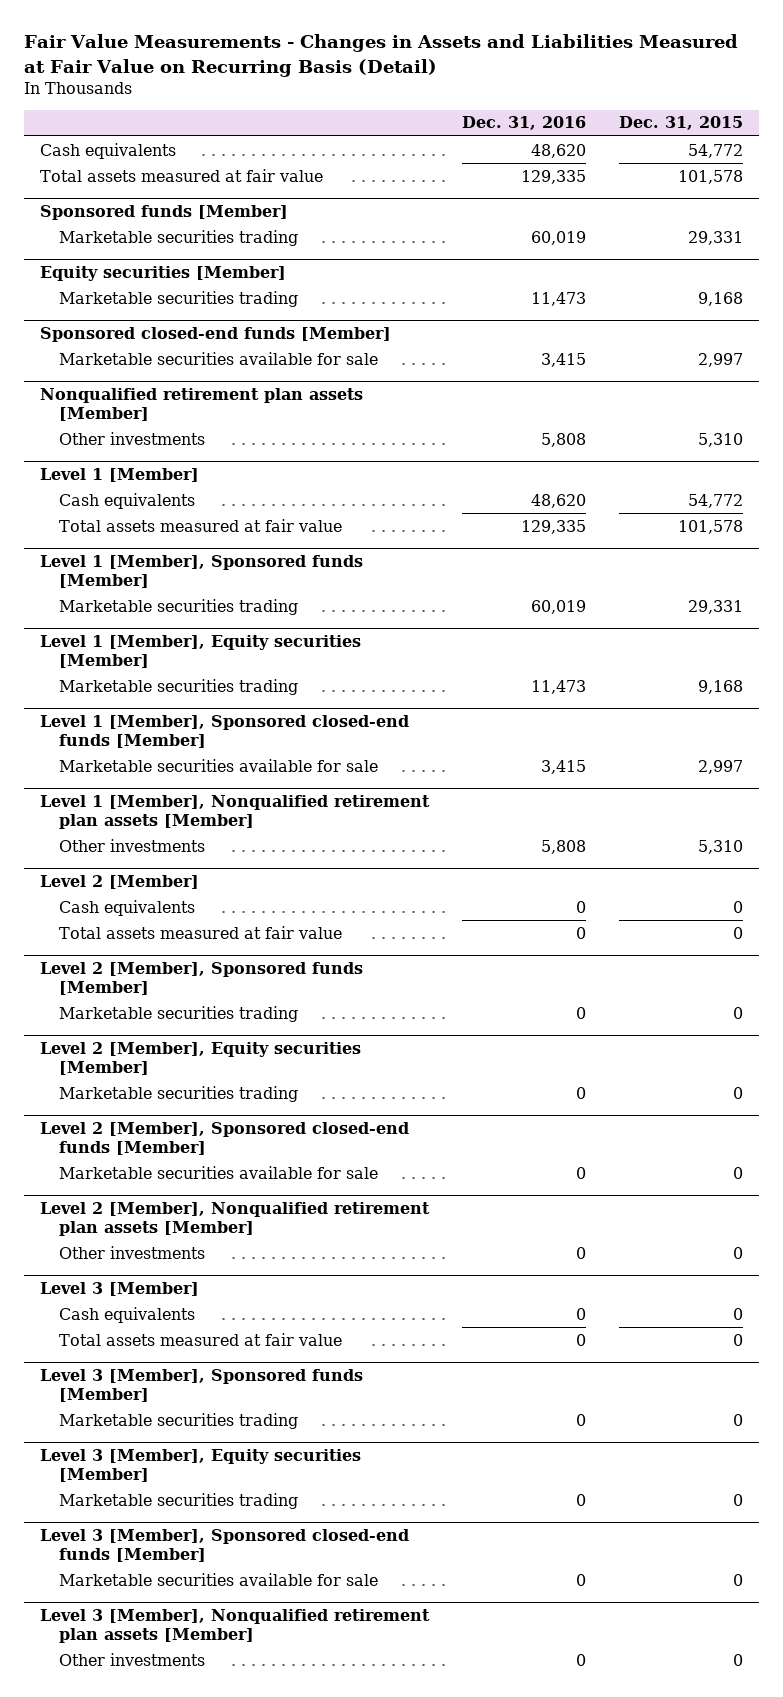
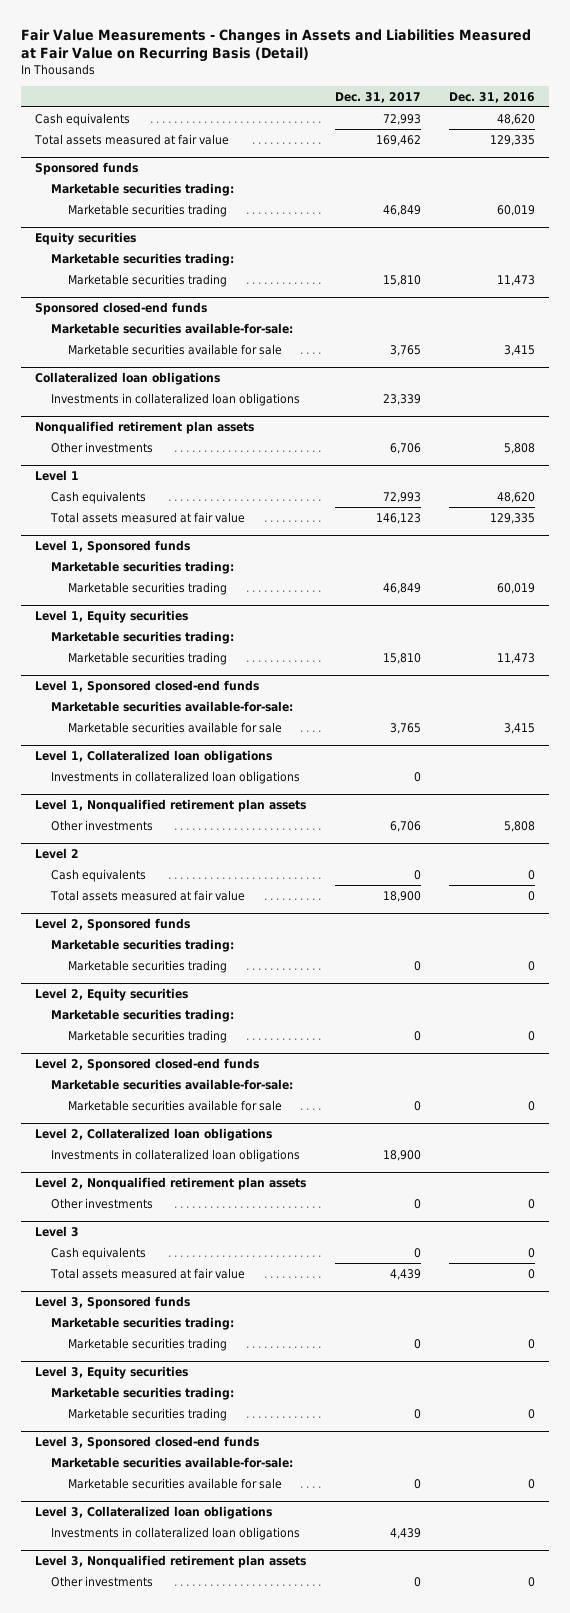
- | Dec. 31, 2016 | Dec. 31, 2015
+ | Dec. 31, 2017 | Dec. 31, 2016
- Sponsored funds [Member]
+ Sponsored funds
+ Marketable securities trading:
- Equity securities [Member]
+ Equity securities
+ Marketable securities trading:
- Sponsored closed-end funds [Member]
+ Sponsored closed-end funds
+ Marketable securities available-for-sale:
- Nonqualified retirement plan assets [Member]
+ Collateralized loan obligations
+ Investments in collateralized loan obligations | 23,339 |
+ Nonqualified retirement plan assets
- Level 1 [Member]
+ Level 1
- Level 1 [Member], Sponsored funds [Member]
+ Level 1, Sponsored funds
+ Marketable securities trading:
- Level 1 [Member], Equity securities [Member]
+ Level 1, Equity securities
+ Marketable securities trading:
- Level 1 [Member], Sponsored closed-end funds [Member]
+ Level 1, Sponsored closed-end funds
+ Marketable securities available-for-sale:
- Level 1 [Member], Nonqualified retirement plan assets [Member]
+ Level 1, Collateralized loan obligations
+ Investments in collateralized loan obligations | 0 |
+ Level 1, Nonqualified retirement plan assets
- Level 2 [Member]
+ Level 2
- Level 2 [Member], Sponsored funds [Member]
+ Level 2, Sponsored funds
+ Marketable securities trading:
- Level 2 [Member], Equity securities [Member]
+ Level 2, Equity securities
+ Marketable securities trading:
- Level 2 [Member], Sponsored closed-end funds [Member]
+ Level 2, Sponsored closed-end funds
+ Marketable securities available-for-sale:
- Level 2 [Member], Nonqualified retirement plan assets [Member]
+ Level 2, Collateralized loan obligations
+ Investments in collateralized loan obligations | 18,900 |
+ Level 2, Nonqualified retirement plan assets
- Level 3 [Member]
+ Level 3
- Level 3 [Member], Sponsored funds [Member]
+ Level 3, Sponsored funds
+ Marketable securities trading:
- Level 3 [Member], Equity securities [Member]
+ Level 3, Equity securities
+ Marketable securities trading:
- Level 3 [Member], Sponsored closed-end funds [Member]
+ Level 3, Sponsored closed-end funds
+ Marketable securities available-for-sale:
- Level 3 [Member], Nonqualified retirement plan assets [Member]
+ Level 3, Collateralized loan obligations
+ Investments in collateralized loan obligations | 4,439 |
+ Level 3, Nonqualified retirement plan assets

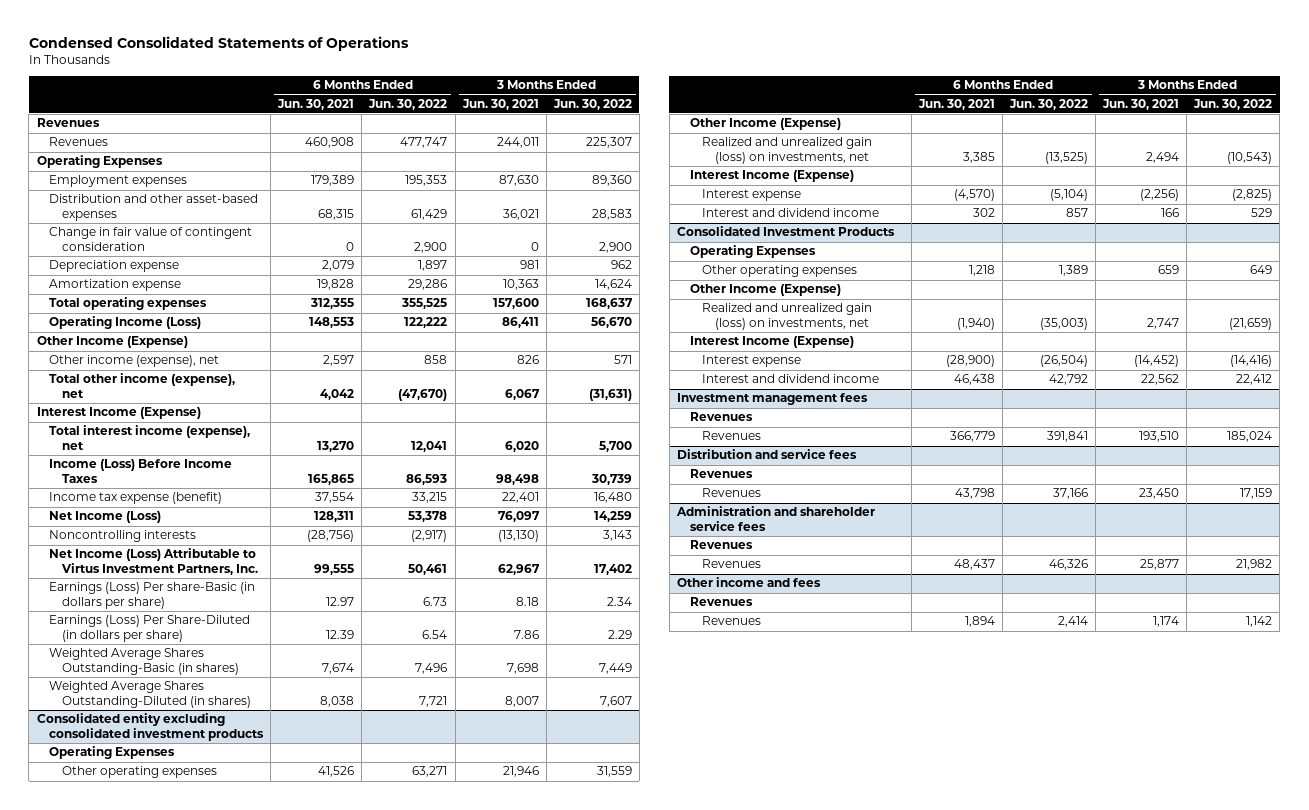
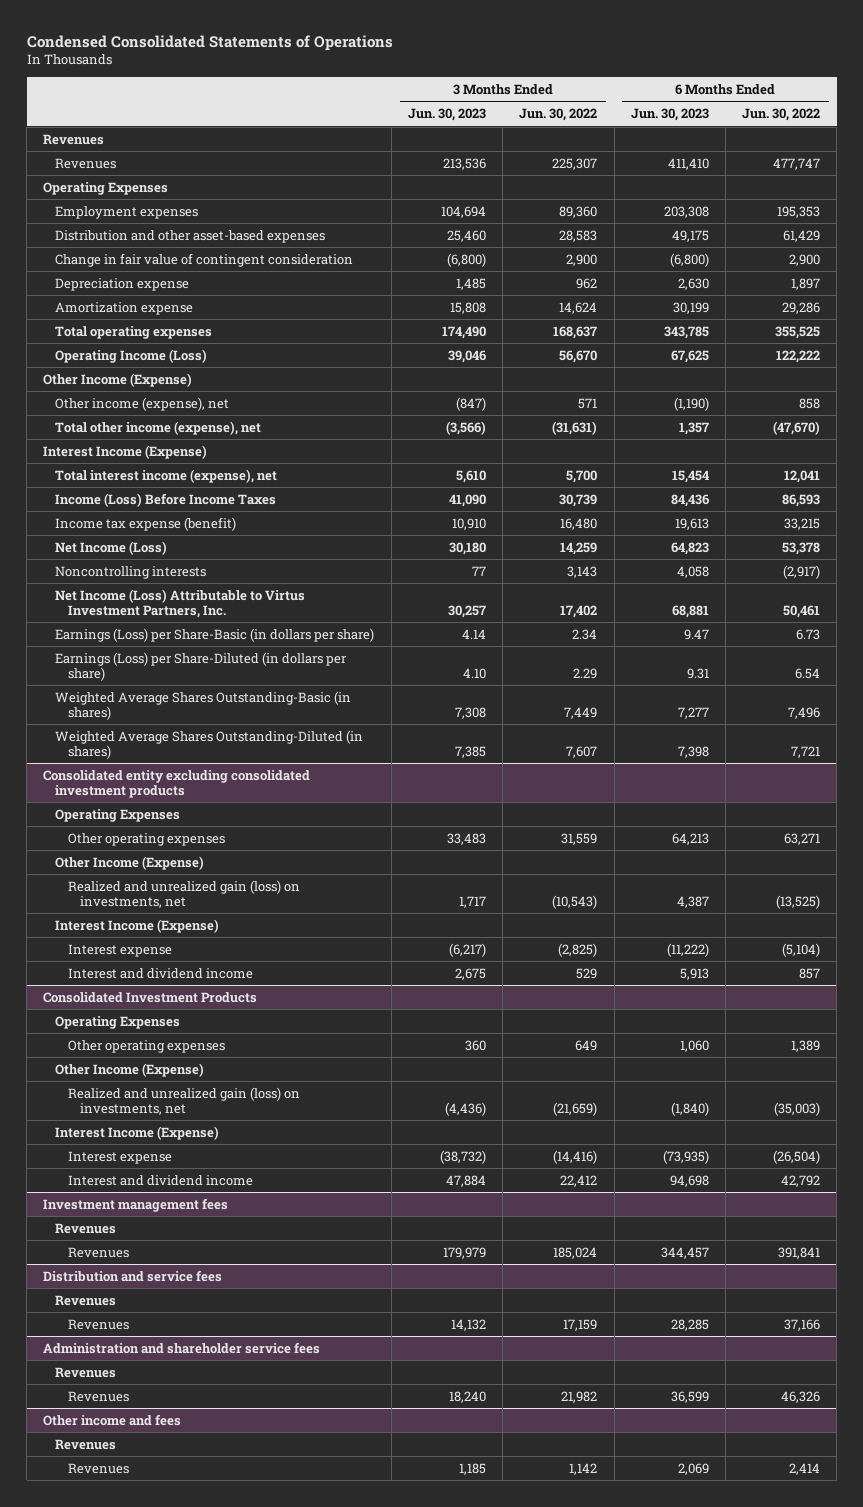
- | 6 Months Ended Jun. 30, 2021 | 6 Months Ended Jun. 30, 2022 | 3 Months Ended Jun. 30, 2021 | 3 Months Ended Jun. 30, 2022
+ | 3 Months Ended Jun. 30, 2023 | 3 Months Ended Jun. 30, 2022 | 6 Months Ended Jun. 30, 2023 | 6 Months Ended Jun. 30, 2022
- Earnings (Loss) Per share-Basic (in dollars per share) | 12.97 | 6.73 | 8.18 | 2.34
- Earnings (Loss) Per Share-Diluted (in dollars per share) | 12.39 | 6.54 | 7.86 | 2.29
+ Earnings (Loss) per Share-Basic (in dollars per share) | 4.14 | 2.34 | 9.47 | 6.73
+ Earnings (Loss) per Share-Diluted (in dollars per share) | 4.10 | 2.29 | 9.31 | 6.54

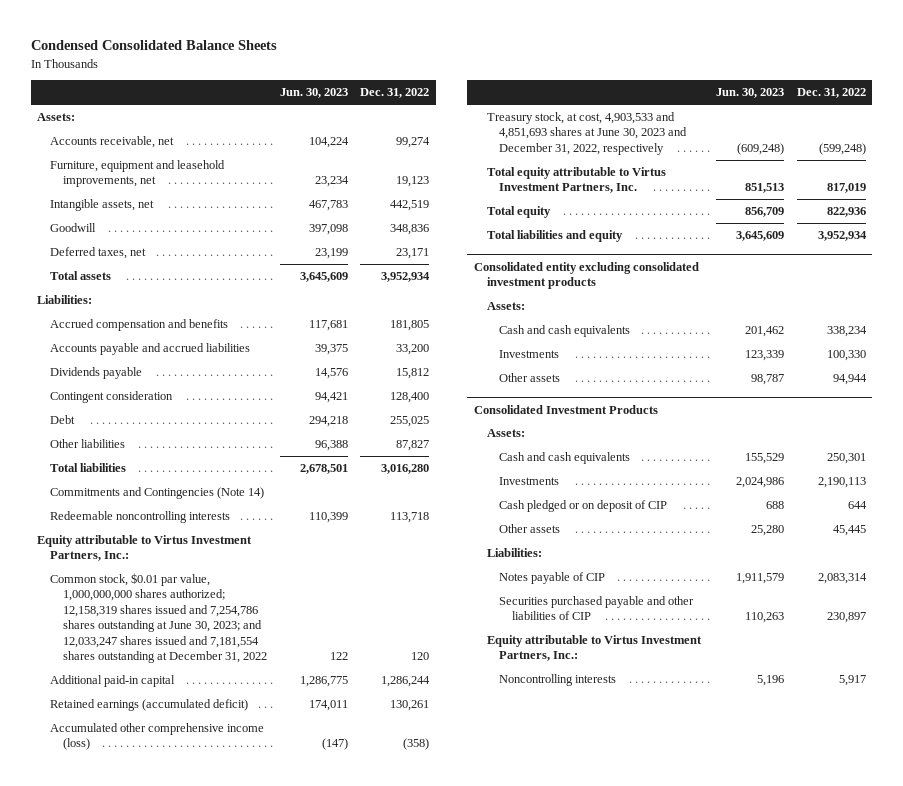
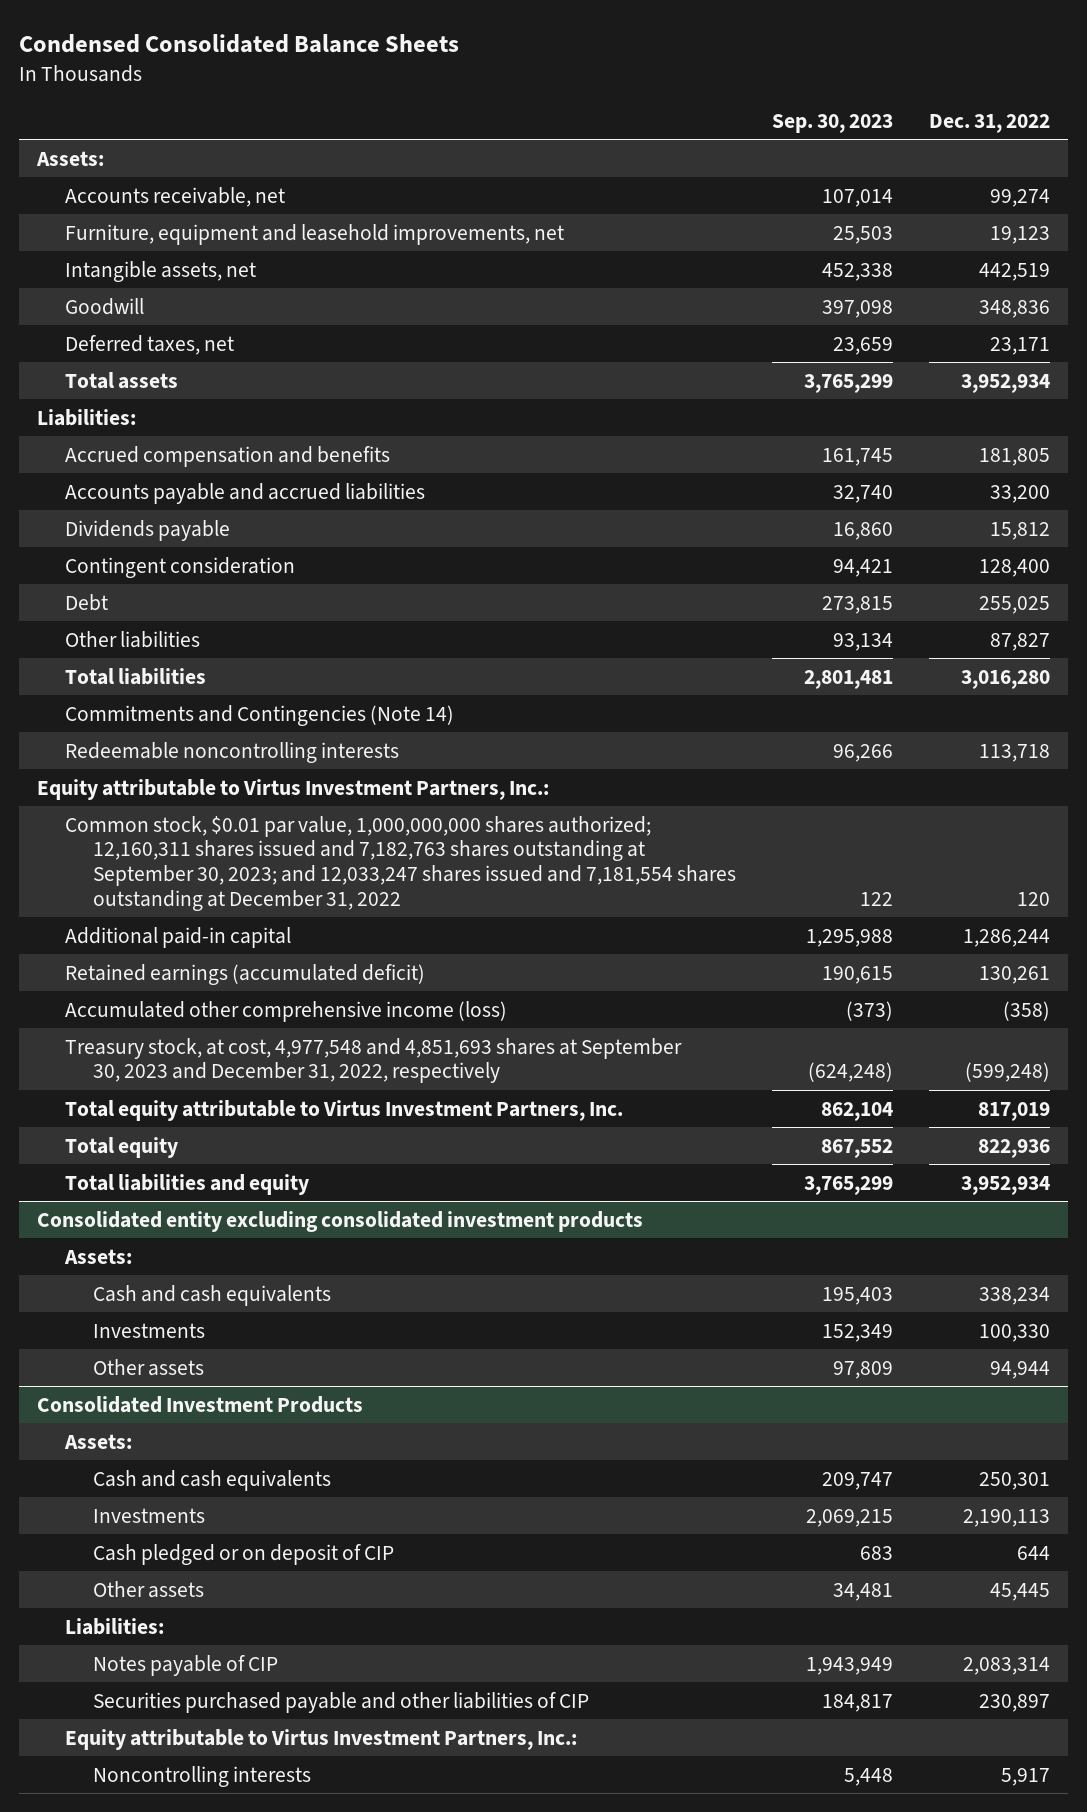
- | Jun. 30, 2023 | Dec. 31, 2022
+ | Sep. 30, 2023 | Dec. 31, 2022
- Common stock, $0.01 par value, 1,000,000,000 shares authorized; 12,158,319 shares issued and 7,254,786 shares outstanding at June 30, 2023; and 12,033,247 shares issued and 7,181,554 shares outstanding at December 31, 2022 | 122 | 120
+ Common stock, $0.01 par value, 1,000,000,000 shares authorized; 12,160,311 shares issued and 7,182,763 shares outstanding at September 30, 2023; and 12,033,247 shares issued and 7,181,554 shares outstanding at December 31, 2022 | 122 | 120
- Treasury stock, at cost, 4,903,533 and 4,851,693 shares at June 30, 2023 and December 31, 2022, respectively | (609,248) | (599,248)
+ Treasury stock, at cost, 4,977,548 and 4,851,693 shares at September 30, 2023 and December 31, 2022, respectively | (624,248) | (599,248)

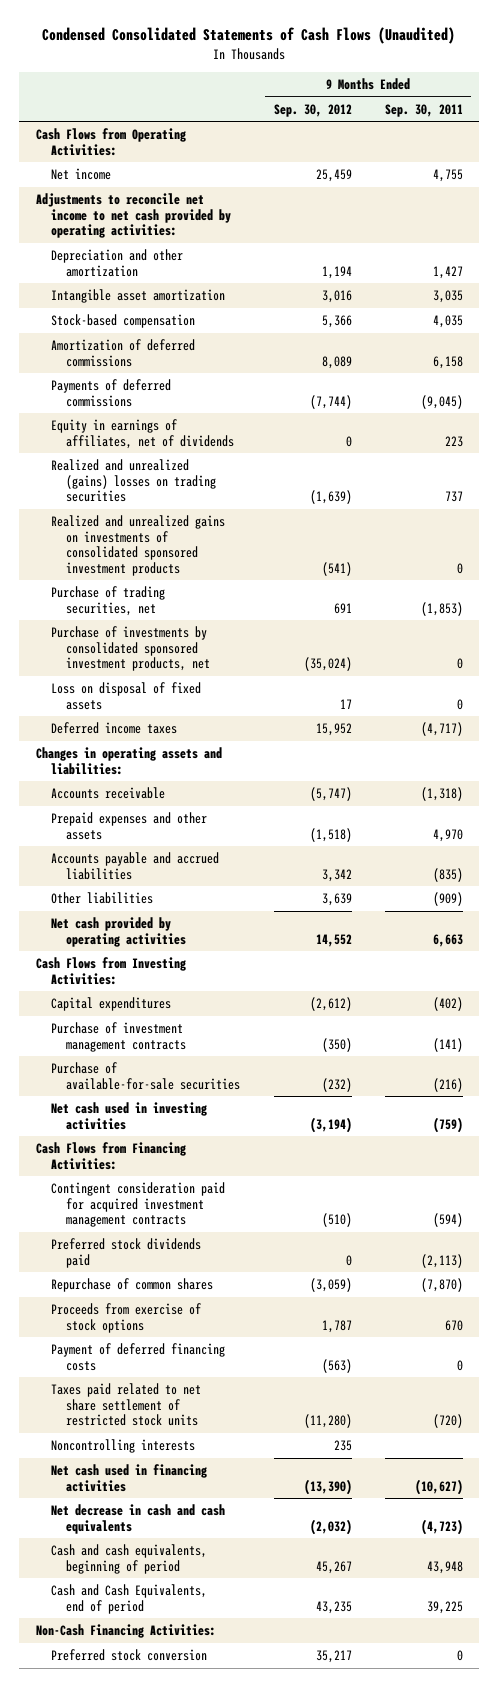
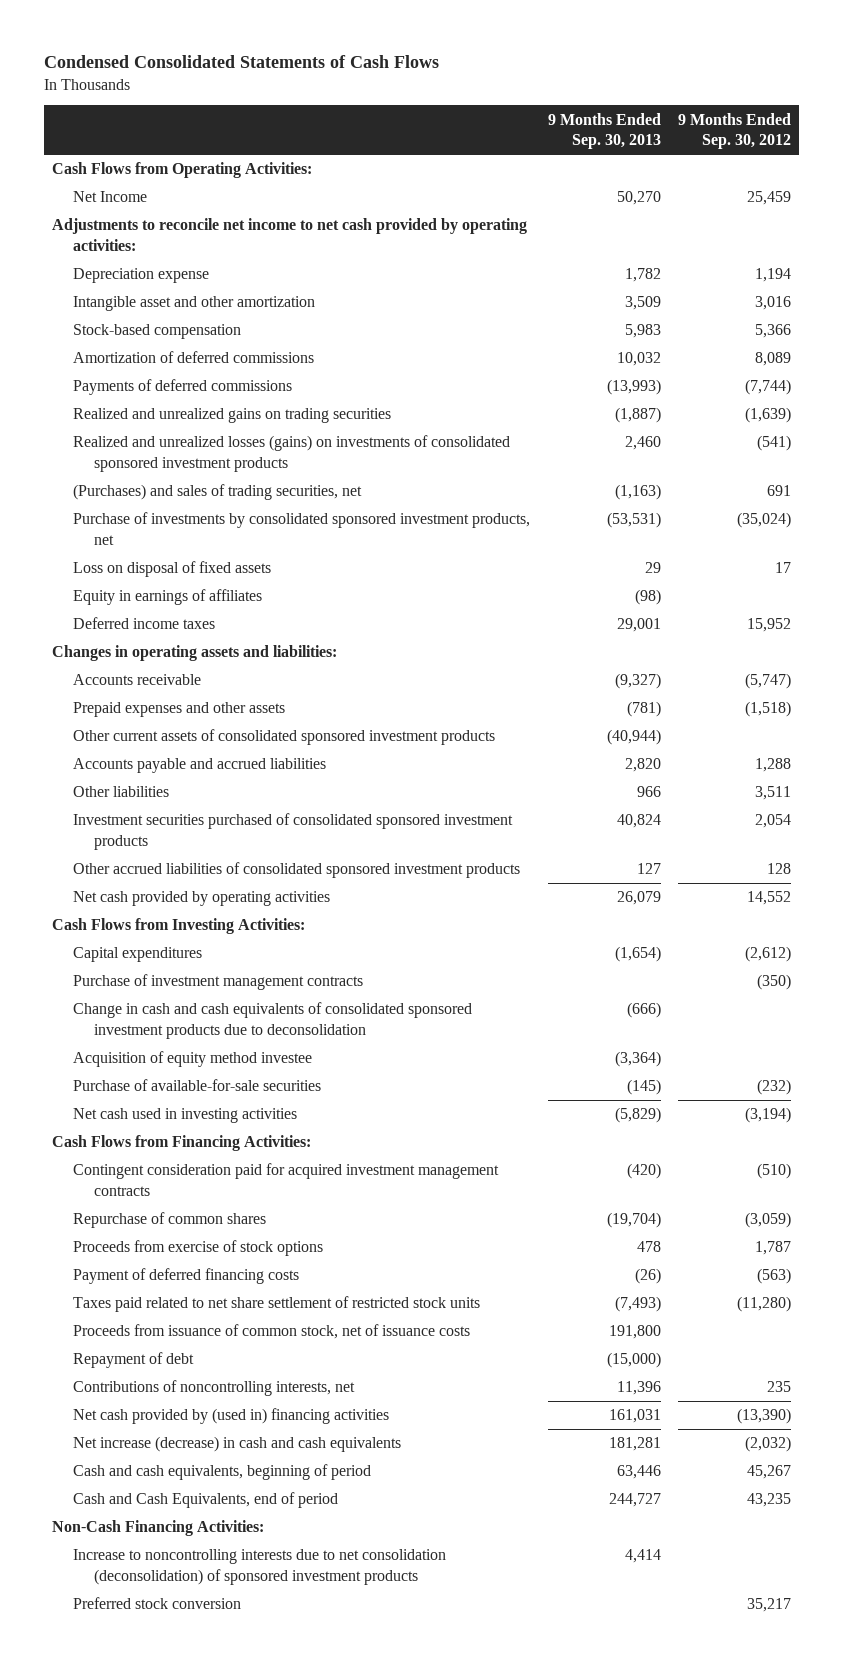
- Condensed Consolidated Statements of Cash Flows (Unaudited)
+ Condensed Consolidated Statements of Cash Flows
- | 9 Months Ended Sep. 30, 2012 | 9 Months Ended Sep. 30, 2011
+ | 9 Months Ended Sep. 30, 2013 | 9 Months Ended Sep. 30, 2012
- Net income | 25,459 | 4,755
+ Net Income | 50,270 | 25,459
- Depreciation and other amortization | 1,194 | 1,427
- Intangible asset amortization | 3,016 | 3,035
+ Depreciation expense | 1,782 | 1,194
+ Intangible asset and other amortization | 3,509 | 3,016
- Equity in earnings of affiliates, net of dividends | 0 | 223
- Realized and unrealized (gains) losses on trading securities | (1,639) | 737
- Realized and unrealized gains on investments of consolidated sponsored investment products | (541) | 0
- Purchase of trading securities, net | 691 | (1,853)
+ Realized and unrealized gains on trading securities | (1,887) | (1,639)
+ Realized and unrealized losses (gains) on investments of consolidated sponsored investment products | 2,460 | (541)
+ (Purchases) and sales of trading securities, net | (1,163) | 691
+ Equity in earnings of affiliates | (98) |
- Accounts payable and accrued liabilities | 3,342 | (835)
- Other liabilities | 3,639 | (909)
+ Other current assets of consolidated sponsored investment products | (40,944) |
+ Accounts payable and accrued liabilities | 2,820 | 1,288
+ Other liabilities | 966 | 3,511
+ Investment securities purchased of consolidated sponsored investment products | 40,824 | 2,054
+ Other accrued liabilities of consolidated sponsored investment products | 127 | 128
+ Change in cash and cash equivalents of consolidated sponsored investment products due to deconsolidation | (666) |
+ Acquisition of equity method investee | (3,364) |
- Preferred stock dividends paid | 0 | (2,113)
- Noncontrolling interests | 235 |
- Net cash used in financing activities | (13,390) | (10,627)
- Net decrease in cash and cash equivalents | (2,032) | (4,723)
+ Proceeds from issuance of common stock, net of issuance costs | 191,800 |
+ Repayment of debt | (15,000) |
+ Contributions of noncontrolling interests, net | 11,396 | 235
+ Net cash provided by (used in) financing activities | 161,031 | (13,390)
+ Net increase (decrease) in cash and cash equivalents | 181,281 | (2,032)
+ Increase to noncontrolling interests due to net consolidation (deconsolidation) of sponsored investment products | 4,414 |

